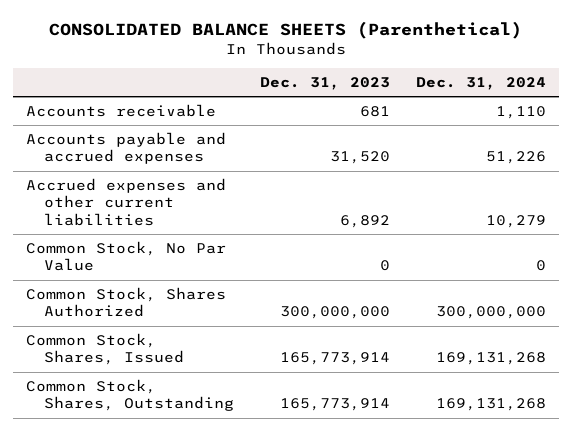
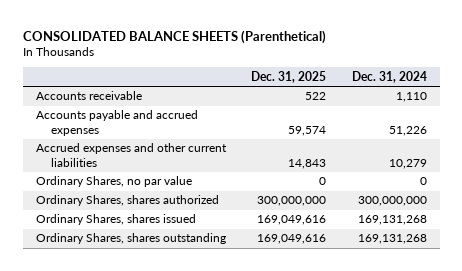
- | Dec. 31, 2023 | Dec. 31, 2024
+ | Dec. 31, 2025 | Dec. 31, 2024
- Common Stock, No Par Value | 0 | 0
- Common Stock, Shares Authorized | 300,000,000 | 300,000,000
- Common Stock, Shares, Issued | 165,773,914 | 169,131,268
- Common Stock, Shares, Outstanding | 165,773,914 | 169,131,268
+ Ordinary Shares, no par value | 0 | 0
+ Ordinary Shares, shares authorized | 300,000,000 | 300,000,000
+ Ordinary Shares, shares issued | 169,049,616 | 169,131,268
+ Ordinary Shares, shares outstanding | 169,049,616 | 169,131,268

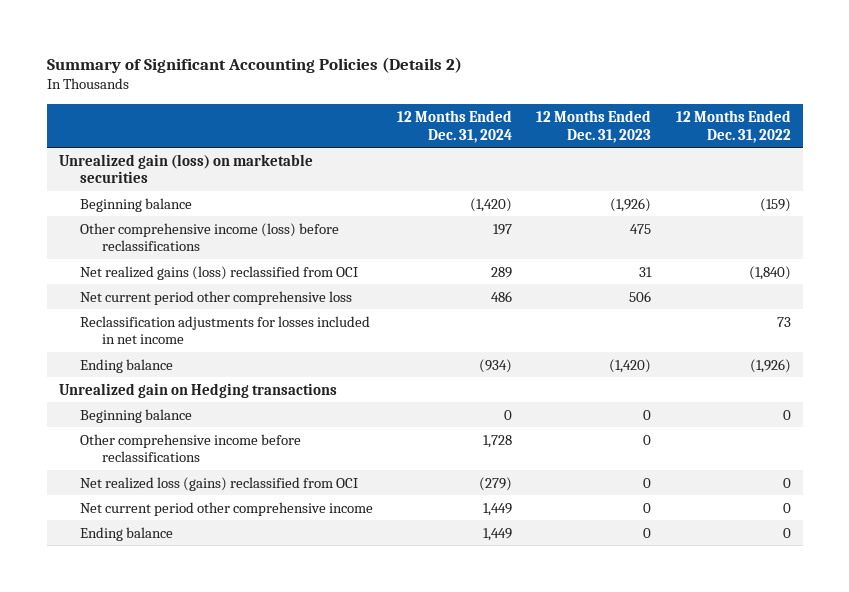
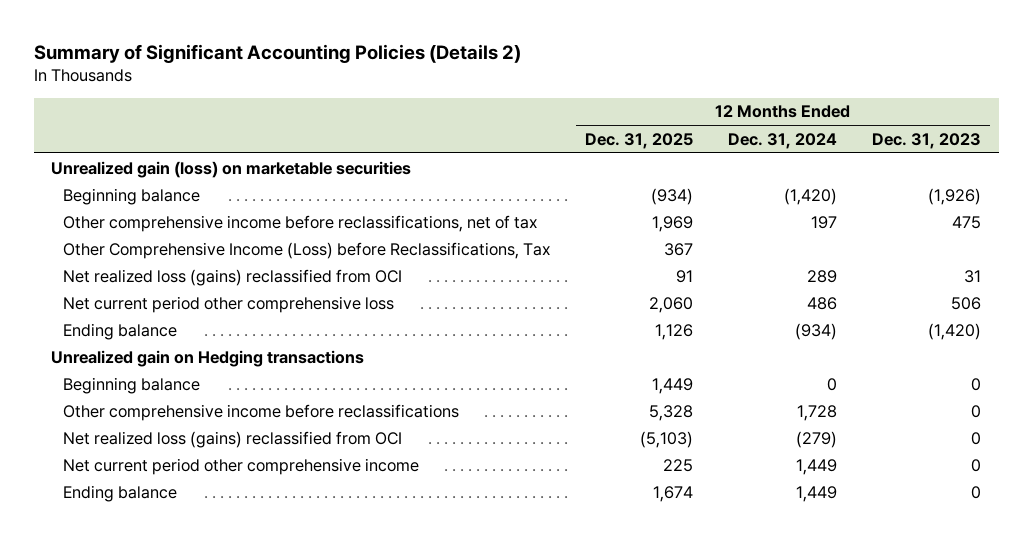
- | 12 Months Ended Dec. 31, 2024 | 12 Months Ended Dec. 31, 2023 | 12 Months Ended Dec. 31, 2022
+ | 12 Months Ended Dec. 31, 2025 | 12 Months Ended Dec. 31, 2024 | 12 Months Ended Dec. 31, 2023
- Other comprehensive income (loss) before reclassifications | 197 | 475 |
- Net realized gains (loss) reclassified from OCI | 289 | 31 | (1,840)
+ Other comprehensive income before reclassifications, net of tax | 1,969 | 197 | 475
+ Other Comprehensive Income (Loss) before Reclassifications, Tax | 367 | |
+ Net realized loss (gains) reclassified from OCI | 91 | 289 | 31
- Reclassification adjustments for losses included in net income | | | 73

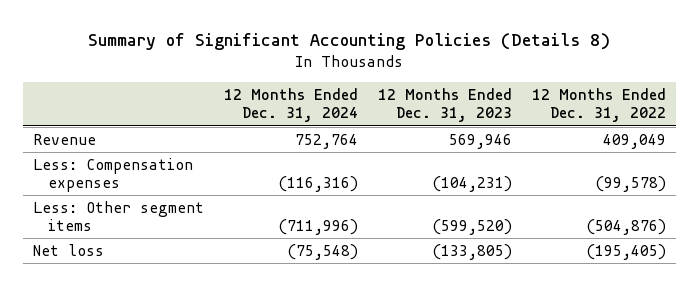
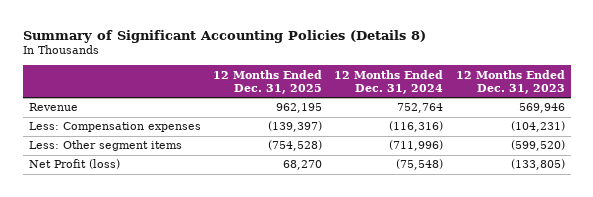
- | 12 Months Ended Dec. 31, 2024 | 12 Months Ended Dec. 31, 2023 | 12 Months Ended Dec. 31, 2022
+ | 12 Months Ended Dec. 31, 2025 | 12 Months Ended Dec. 31, 2024 | 12 Months Ended Dec. 31, 2023
- Net loss | (75,548) | (133,805) | (195,405)
+ Net Profit (loss) | 68,270 | (75,548) | (133,805)

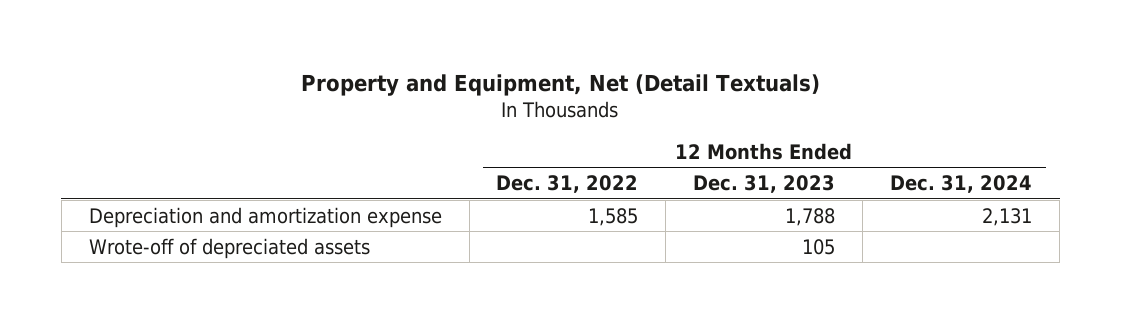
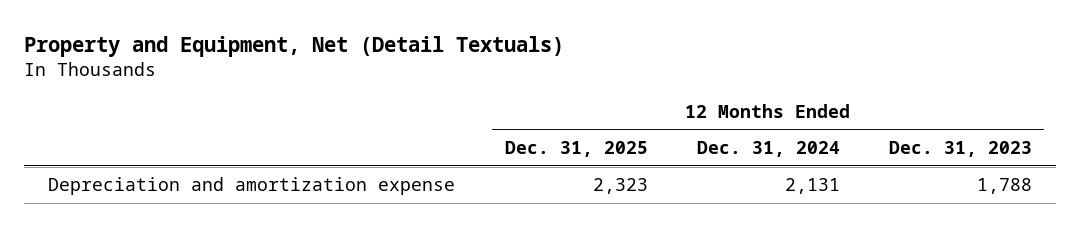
- | 12 Months Ended Dec. 31, 2022 | 12 Months Ended Dec. 31, 2023 | 12 Months Ended Dec. 31, 2024
+ | 12 Months Ended Dec. 31, 2025 | 12 Months Ended Dec. 31, 2024 | 12 Months Ended Dec. 31, 2023
- Wrote-off of depreciated assets | | 105 |

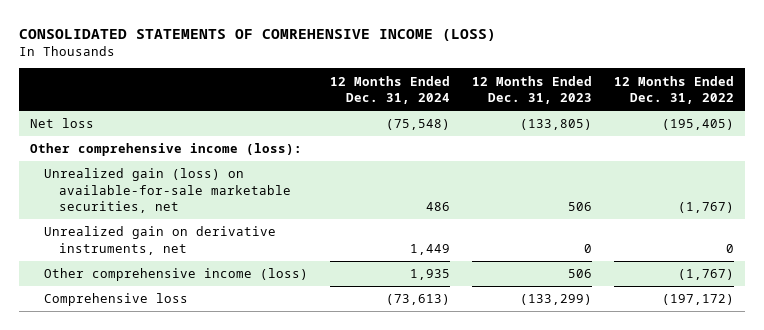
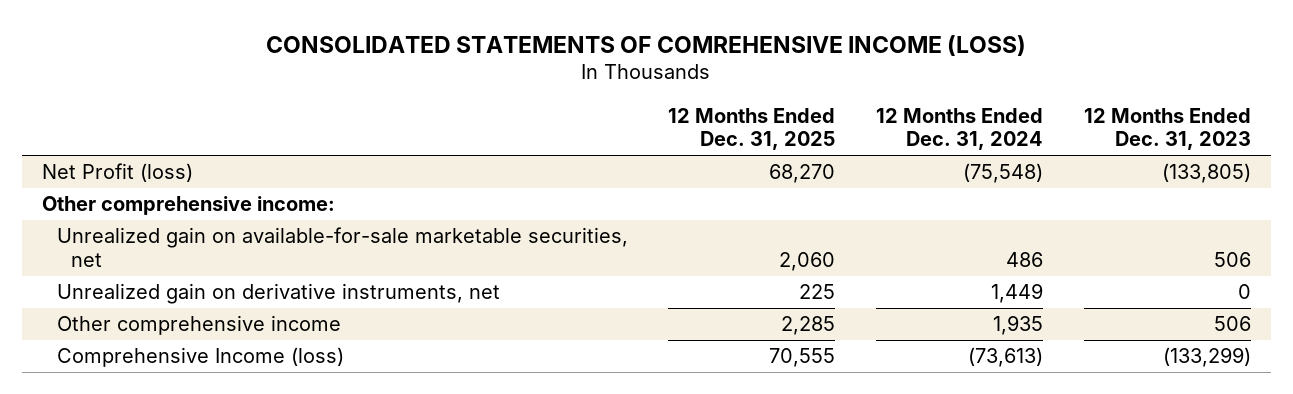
- | 12 Months Ended Dec. 31, 2024 | 12 Months Ended Dec. 31, 2023 | 12 Months Ended Dec. 31, 2022
+ | 12 Months Ended Dec. 31, 2025 | 12 Months Ended Dec. 31, 2024 | 12 Months Ended Dec. 31, 2023
- Net loss | (75,548) | (133,805) | (195,405)
- Other comprehensive income (loss):
- Unrealized gain (loss) on available-for-sale marketable securities, net | 486 | 506 | (1,767)
+ Net Profit (loss) | 68,270 | (75,548) | (133,805)
+ Other comprehensive income:
+ Unrealized gain on available-for-sale marketable securities, net | 2,060 | 486 | 506
- Other comprehensive income (loss) | 1,935 | 506 | (1,767)
- Comprehensive loss | (73,613) | (133,299) | (197,172)
+ Other comprehensive income | 2,285 | 1,935 | 506
+ Comprehensive Income (loss) | 70,555 | (73,613) | (133,299)

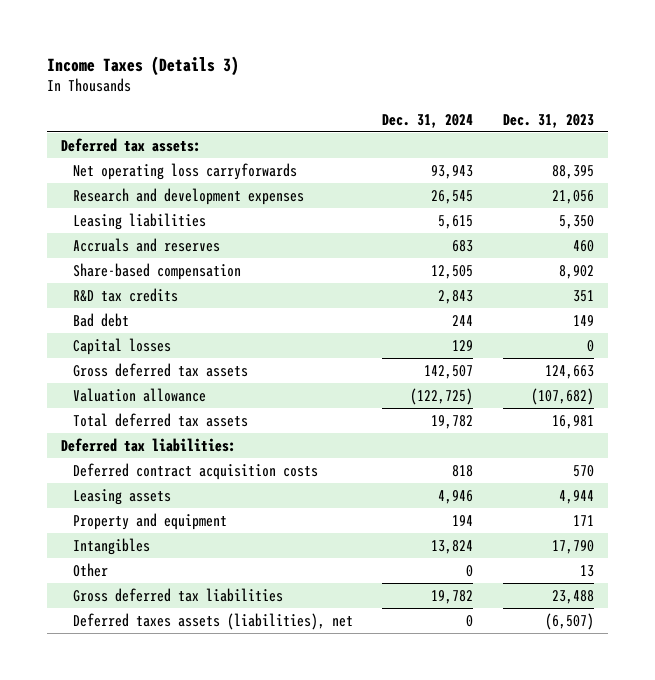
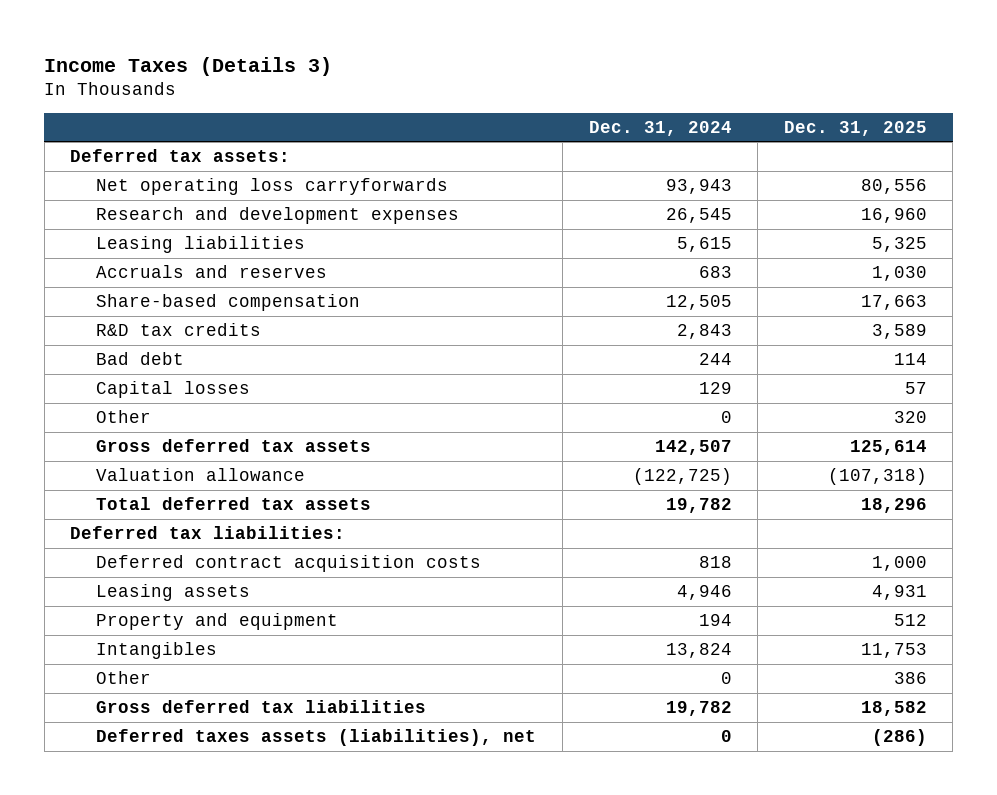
- | Dec. 31, 2024 | Dec. 31, 2023
+ | Dec. 31, 2024 | Dec. 31, 2025
+ Other | 0 | 320

